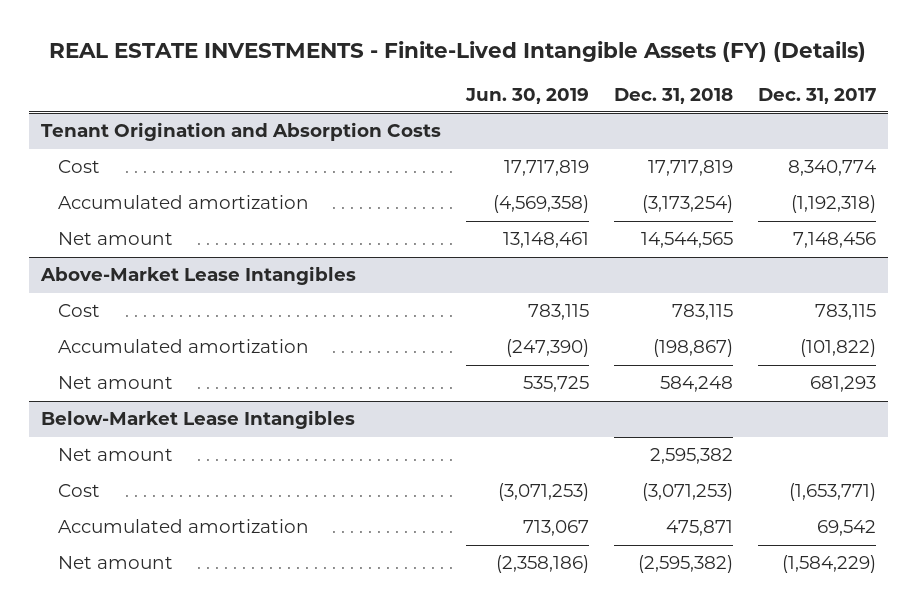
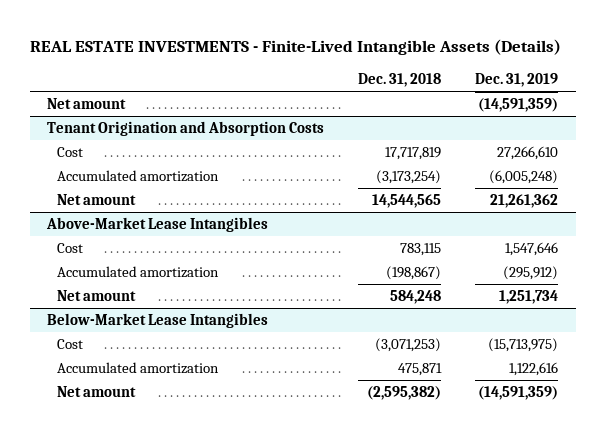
- REAL ESTATE INVESTMENTS - Finite-Lived Intangible Assets (FY) (Details)
+ REAL ESTATE INVESTMENTS - Finite-Lived Intangible Assets (Details)
- | Jun. 30, 2019 | Dec. 31, 2018 | Dec. 31, 2017
+ | Dec. 31, 2018 | Dec. 31, 2019
+ Net amount | | (14,591,359)
@ Below-Market Lease Intangibles
- Net amount | | 2,595,382 |

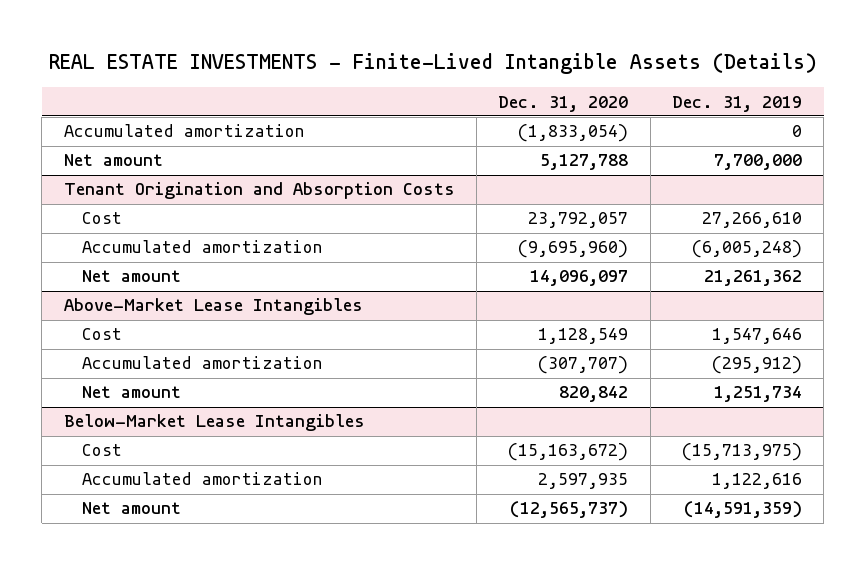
- | Dec. 31, 2018 | Dec. 31, 2019
+ | Dec. 31, 2020 | Dec. 31, 2019
- Net amount | | (14,591,359)
+ Accumulated amortization | (1,833,054) | 0
+ Net amount | 5,127,788 | 7,700,000

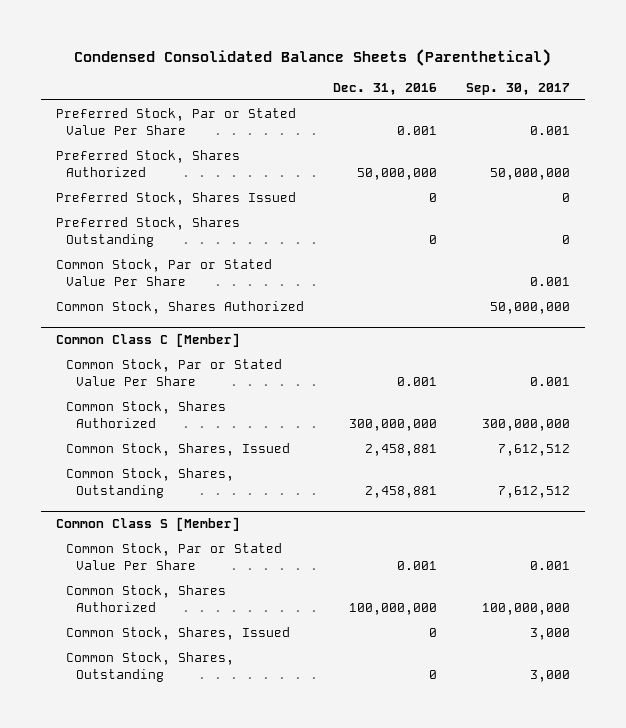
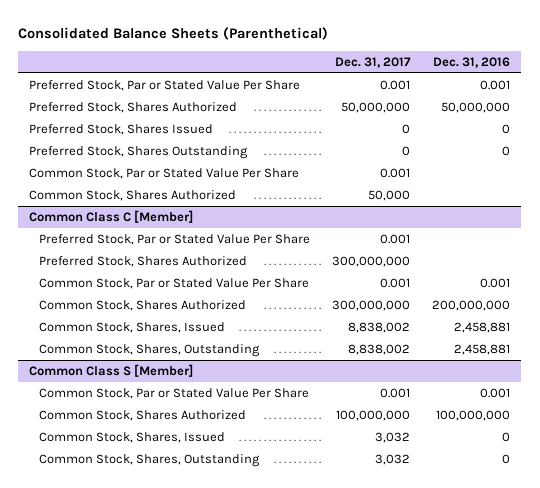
- Condensed Consolidated Balance Sheets (Parenthetical)
+ Consolidated Balance Sheets (Parenthetical)
- | Dec. 31, 2016 | Sep. 30, 2017
+ | Dec. 31, 2017 | Dec. 31, 2016
@ Common Class C [Member]
+ Preferred Stock, Par or Stated Value Per Share | 0.001 |
+ Preferred Stock, Shares Authorized | 300,000,000 |
- Common Stock, Shares Authorized | 300,000,000 | 300,000,000
+ Common Stock, Shares Authorized | 300,000,000 | 200,000,000

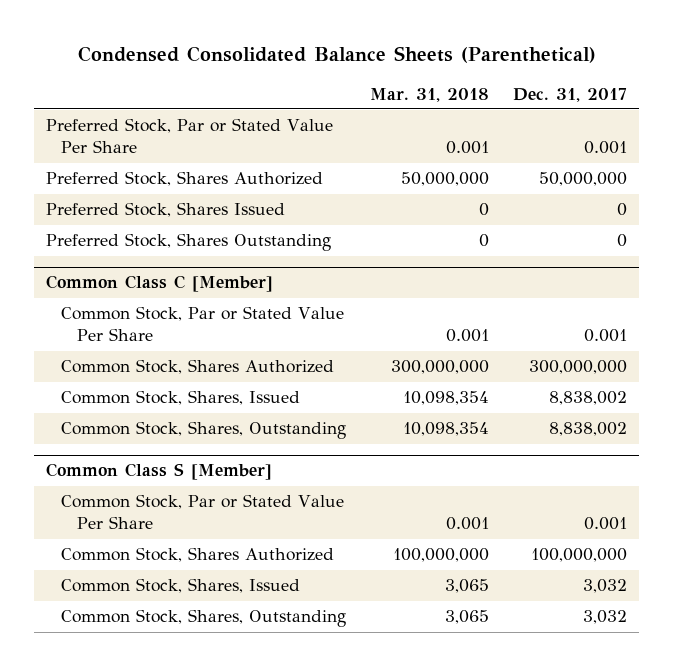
- Consolidated Balance Sheets (Parenthetical)
+ Condensed Consolidated Balance Sheets (Parenthetical)
- | Dec. 31, 2017 | Dec. 31, 2016
+ | Mar. 31, 2018 | Dec. 31, 2017
- Common Stock, Par or Stated Value Per Share | 0.001 |
- Common Stock, Shares Authorized | 50,000 |
@ Common Class C [Member]
- Preferred Stock, Par or Stated Value Per Share | 0.001 |
- Preferred Stock, Shares Authorized | 300,000,000 |

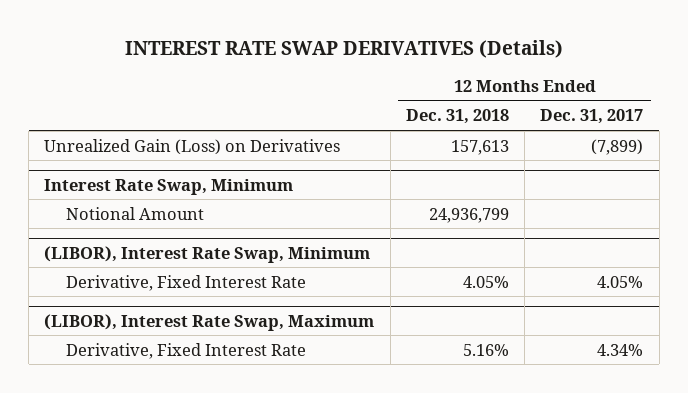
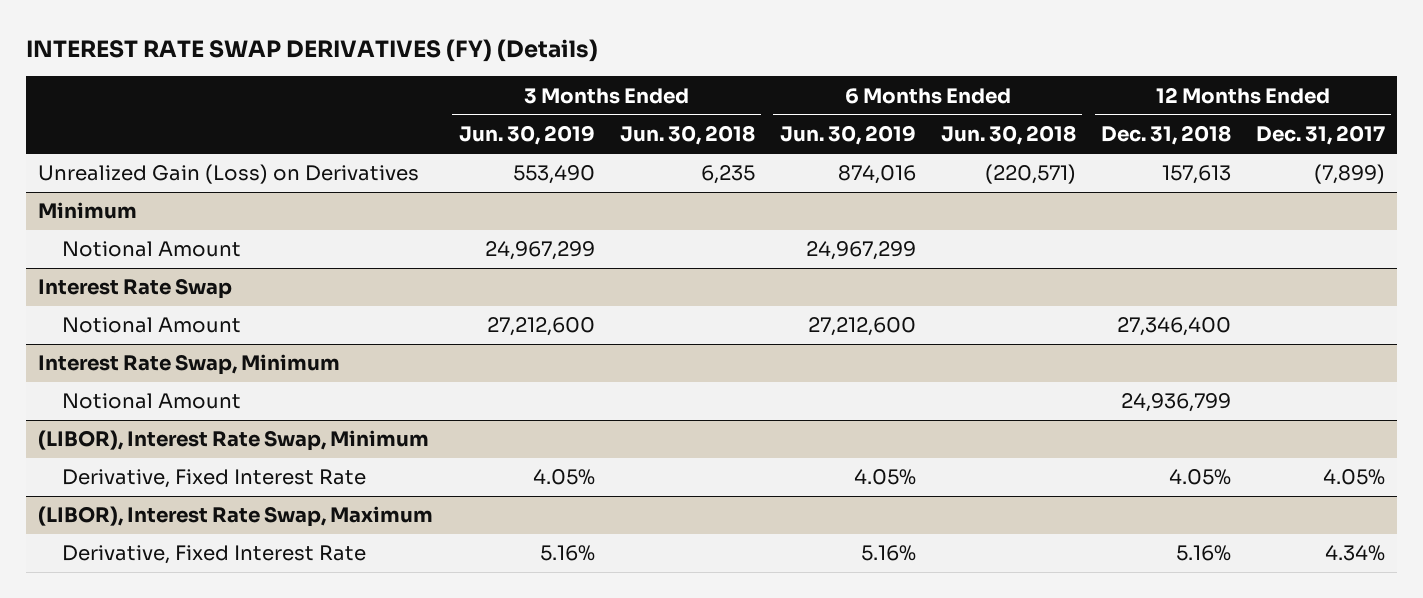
- INTEREST RATE SWAP DERIVATIVES (Details)
+ INTEREST RATE SWAP DERIVATIVES (FY) (Details)
- | 12 Months Ended Dec. 31, 2018 | 12 Months Ended Dec. 31, 2017
+ | 3 Months Ended Jun. 30, 2019 | 3 Months Ended Jun. 30, 2018 | 6 Months Ended Jun. 30, 2019 | 6 Months Ended Jun. 30, 2018 | 12 Months Ended Dec. 31, 2018 | 12 Months Ended Dec. 31, 2017
+ Minimum
+ Notional Amount | 24,967,299 | | 24,967,299 | | |
+ Interest Rate Swap
+ Notional Amount | 27,212,600 | | 27,212,600 | | 27,346,400 |

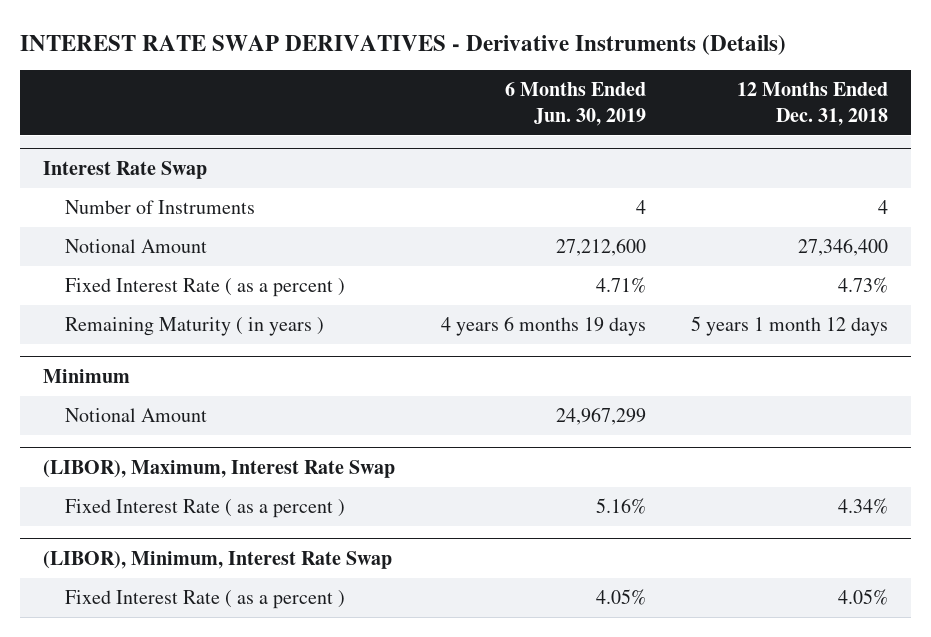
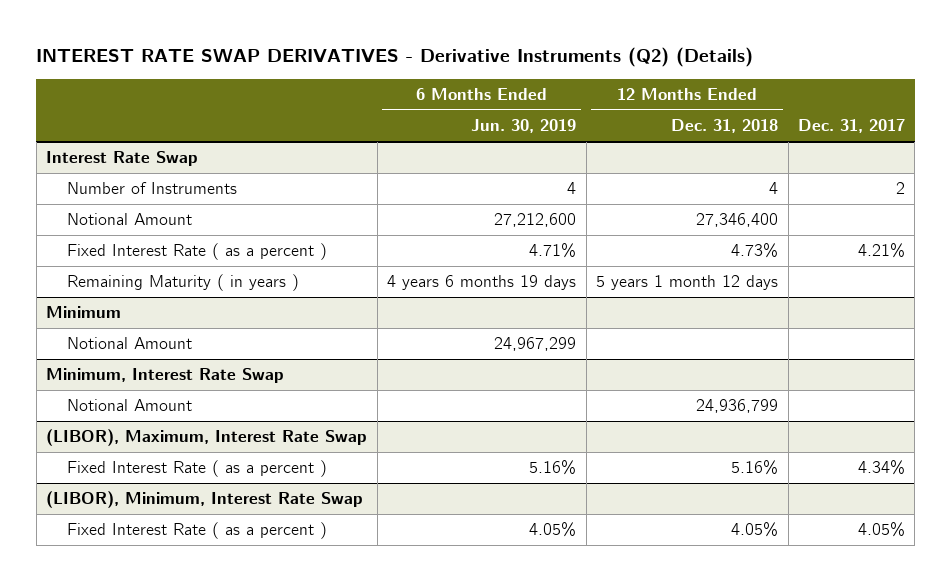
- INTEREST RATE SWAP DERIVATIVES - Derivative Instruments (Details)
+ INTEREST RATE SWAP DERIVATIVES - Derivative Instruments (Q2) (Details)
- | 6 Months Ended Jun. 30, 2019 | 12 Months Ended Dec. 31, 2018
+ | 6 Months Ended Jun. 30, 2019 | 12 Months Ended Dec. 31, 2018 | Dec. 31, 2017
+ Minimum, Interest Rate Swap
+ Notional Amount | | 24,936,799 |
@ (LIBOR), Maximum, Interest Rate Swap
- Fixed Interest Rate ( as a percent ) | 5.16% | 4.34%
+ Fixed Interest Rate ( as a percent ) | 5.16% | 5.16% | 4.34%

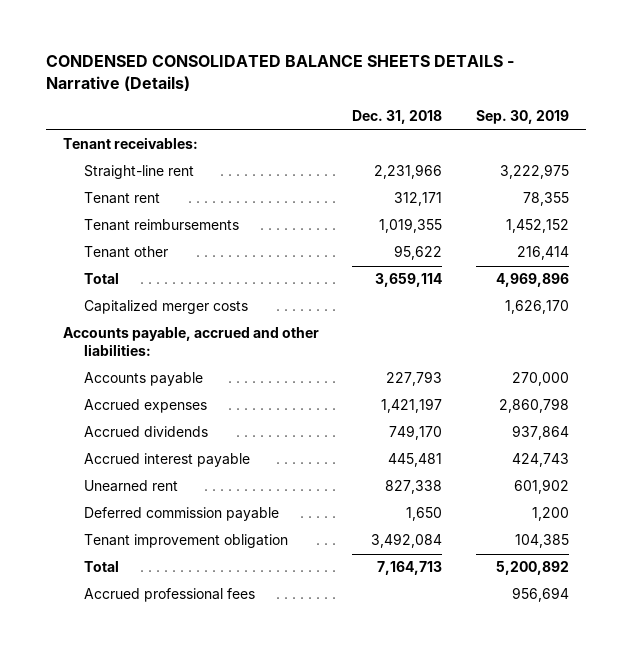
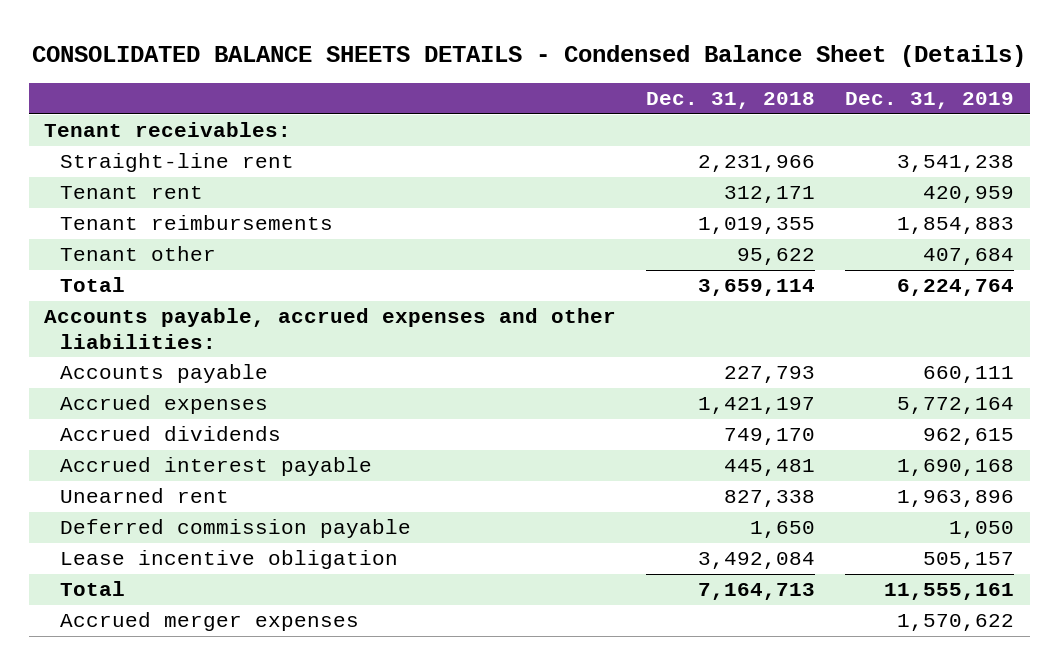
- CONDENSED CONSOLIDATED BALANCE SHEETS DETAILS - Narrative (Details)
+ CONSOLIDATED BALANCE SHEETS DETAILS - Condensed Balance Sheet (Details)
- | Dec. 31, 2018 | Sep. 30, 2019
+ | Dec. 31, 2018 | Dec. 31, 2019
- Capitalized merger costs | | 1,626,170
- Accounts payable, accrued and other liabilities:
+ Accounts payable, accrued expenses and other liabilities:
- Tenant improvement obligation | 3,492,084 | 104,385
+ Lease incentive obligation | 3,492,084 | 505,157
- Accrued professional fees | | 956,694
+ Accrued merger expenses | | 1,570,622

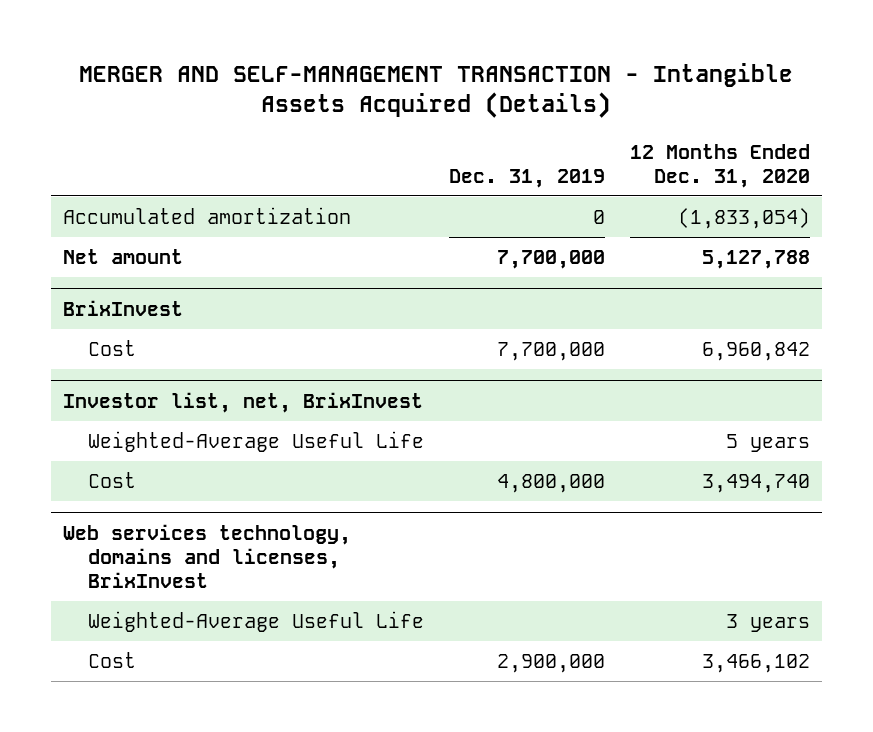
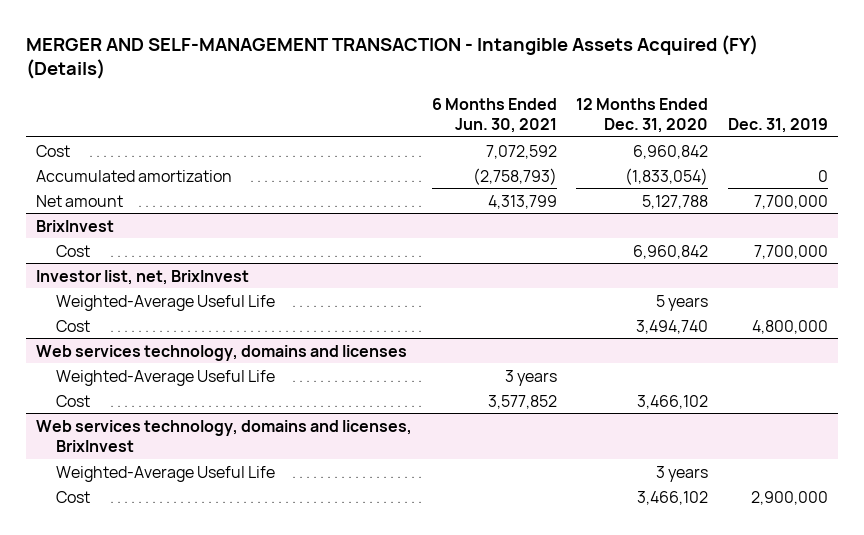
- MERGER AND SELF-MANAGEMENT TRANSACTION - Intangible Assets Acquired (Details)
+ MERGER AND SELF-MANAGEMENT TRANSACTION - Intangible Assets Acquired (FY) (Details)
- | Dec. 31, 2019 | 12 Months Ended Dec. 31, 2020
+ | 6 Months Ended Jun. 30, 2021 | 12 Months Ended Dec. 31, 2020 | Dec. 31, 2019
+ Cost | 7,072,592 | 6,960,842 |
+ Web services technology, domains and licenses
+ Weighted-Average Useful Life | 3 years | |
+ Cost | 3,577,852 | 3,466,102 |

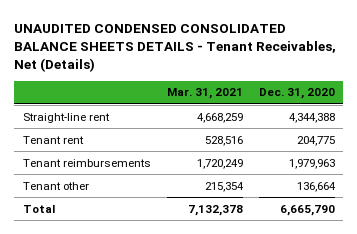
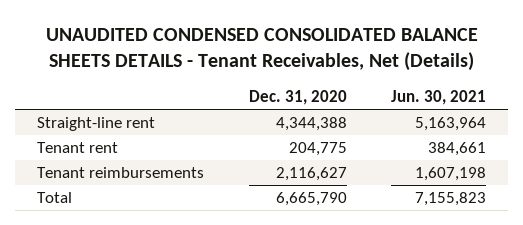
- | Mar. 31, 2021 | Dec. 31, 2020
+ | Dec. 31, 2020 | Jun. 30, 2021
- Tenant reimbursements | 1,720,249 | 1,979,963
- Tenant other | 215,354 | 136,664
+ Tenant reimbursements | 2,116,627 | 1,607,198

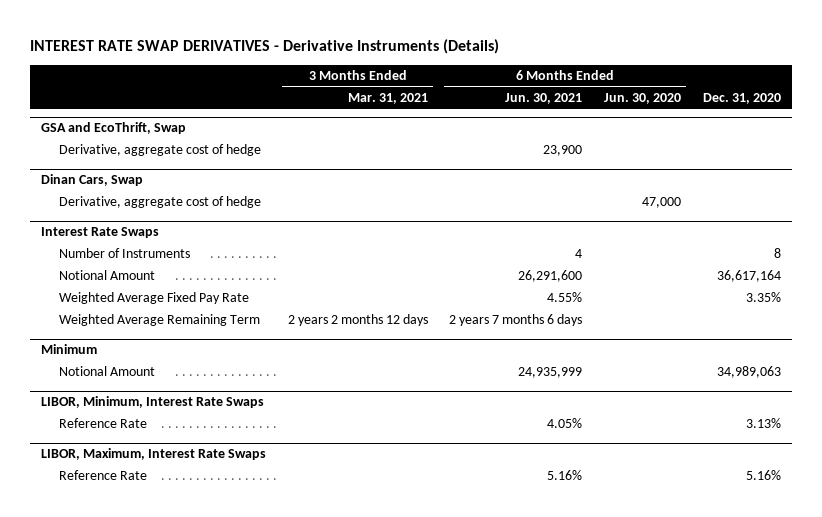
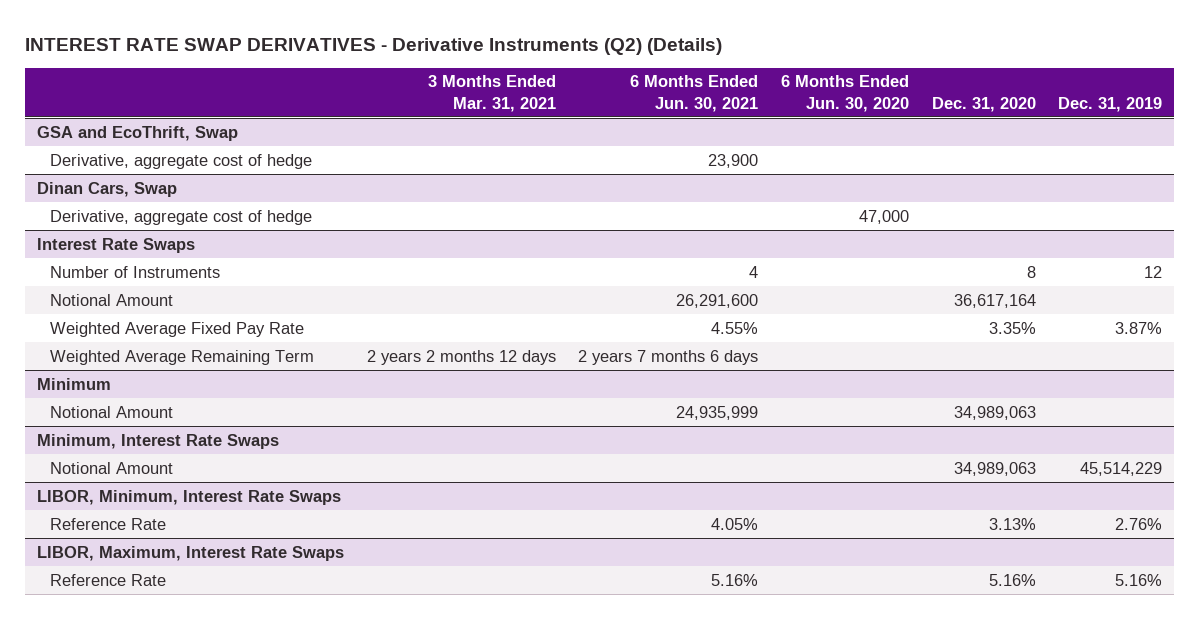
- INTEREST RATE SWAP DERIVATIVES - Derivative Instruments (Details)
+ INTEREST RATE SWAP DERIVATIVES - Derivative Instruments (Q2) (Details)
- | 3 Months Ended Mar. 31, 2021 | 6 Months Ended Jun. 30, 2021 | 6 Months Ended Jun. 30, 2020 | Dec. 31, 2020
+ | 3 Months Ended Mar. 31, 2021 | 6 Months Ended Jun. 30, 2021 | 6 Months Ended Jun. 30, 2020 | Dec. 31, 2020 | Dec. 31, 2019
+ Minimum, Interest Rate Swaps
+ Notional Amount | | | | 34,989,063 | 45,514,229

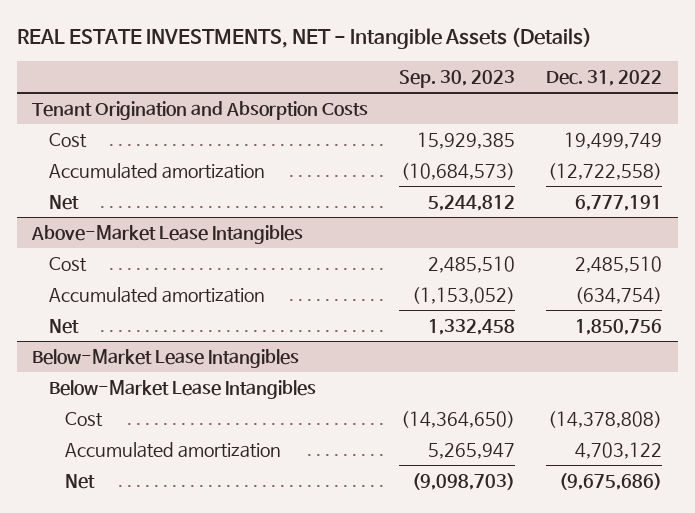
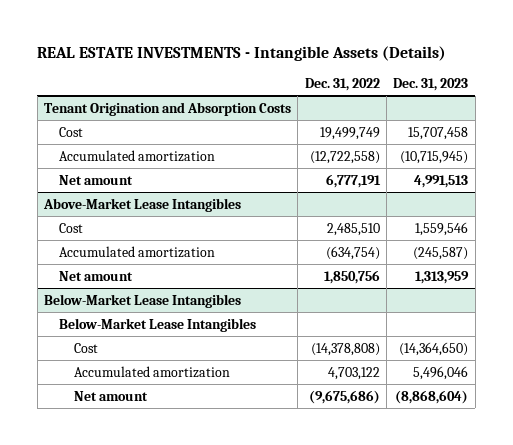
- REAL ESTATE INVESTMENTS, NET - Intangible Assets (Details)
+ REAL ESTATE INVESTMENTS - Intangible Assets (Details)
- | Sep. 30, 2023 | Dec. 31, 2022
+ | Dec. 31, 2022 | Dec. 31, 2023
@ Tenant Origination and Absorption Costs
- Net | 5,244,812 | 6,777,191
+ Net amount | 6,777,191 | 4,991,513
@ Above-Market Lease Intangibles
- Net | 1,332,458 | 1,850,756
+ Net amount | 1,850,756 | 1,313,959
@ Below-Market Lease Intangibles
- Net | (9,098,703) | (9,675,686)
+ Net amount | (9,675,686) | (8,868,604)

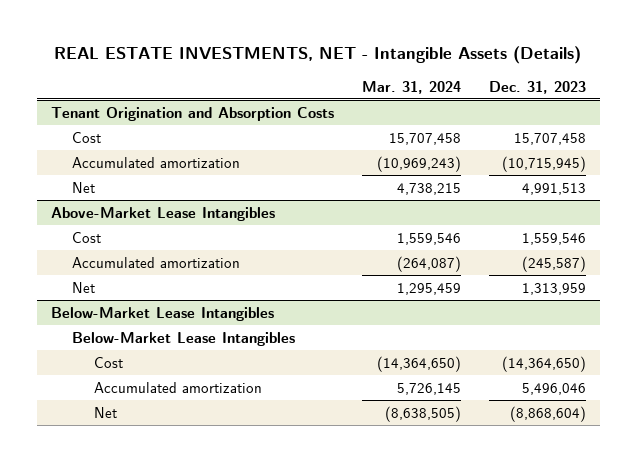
- REAL ESTATE INVESTMENTS - Intangible Assets (Details)
+ REAL ESTATE INVESTMENTS, NET - Intangible Assets (Details)
- | Dec. 31, 2022 | Dec. 31, 2023
+ | Mar. 31, 2024 | Dec. 31, 2023
@ Tenant Origination and Absorption Costs
- Net amount | 6,777,191 | 4,991,513
+ Net | 4,738,215 | 4,991,513
@ Above-Market Lease Intangibles
- Net amount | 1,850,756 | 1,313,959
+ Net | 1,295,459 | 1,313,959
@ Below-Market Lease Intangibles
- Net amount | (9,675,686) | (8,868,604)
+ Net | (8,638,505) | (8,868,604)

